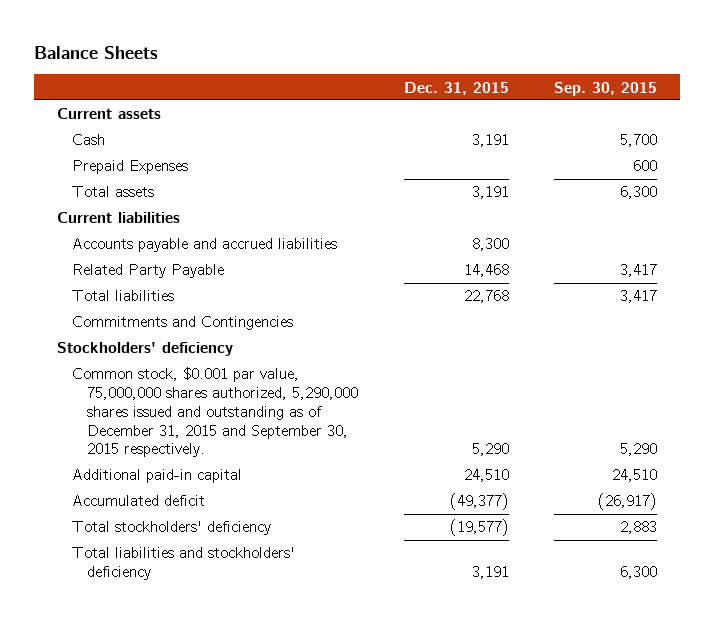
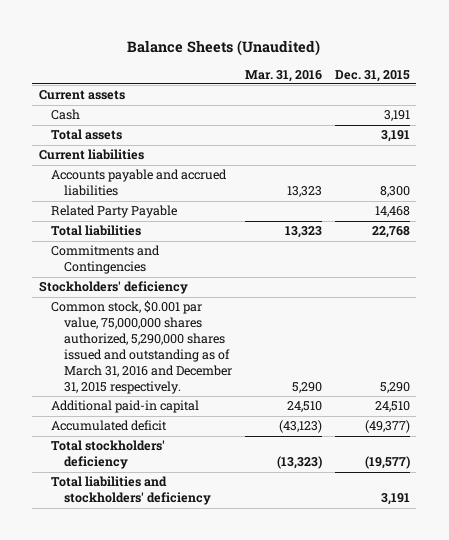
- Balance Sheets
+ Balance Sheets (Unaudited)
- | Dec. 31, 2015 | Sep. 30, 2015
+ | Mar. 31, 2016 | Dec. 31, 2015
- Prepaid Expenses | | 600
- Common stock, $0.001 par value, 75,000,000 shares authorized, 5,290,000 shares issued and outstanding as of December 31, 2015 and September 30, 2015 respectively. | 5,290 | 5,290
+ Common stock, $0.001 par value, 75,000,000 shares authorized, 5,290,000 shares issued and outstanding as of March 31, 2016 and December 31, 2015 respectively. | 5,290 | 5,290

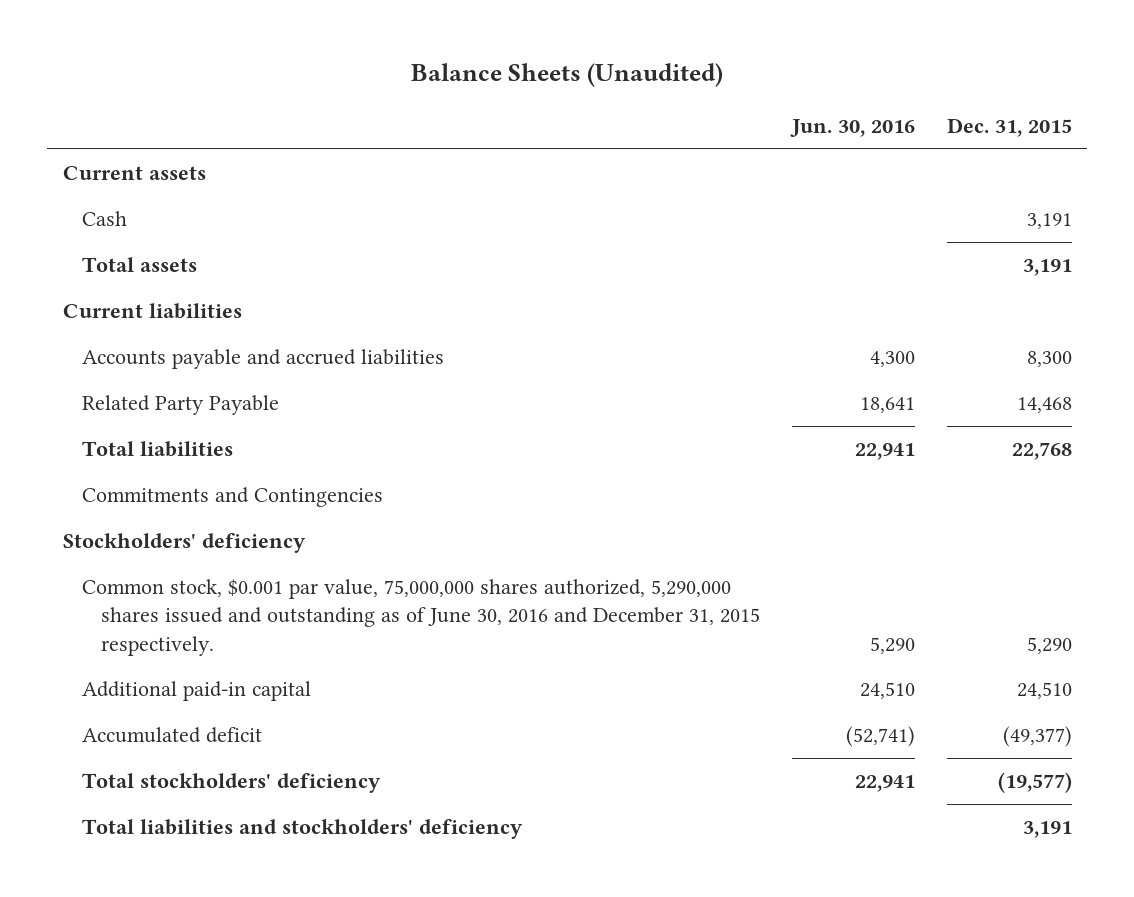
- | Mar. 31, 2016 | Dec. 31, 2015
+ | Jun. 30, 2016 | Dec. 31, 2015
- Common stock, $0.001 par value, 75,000,000 shares authorized, 5,290,000 shares issued and outstanding as of March 31, 2016 and December 31, 2015 respectively. | 5,290 | 5,290
+ Common stock, $0.001 par value, 75,000,000 shares authorized, 5,290,000 shares issued and outstanding as of June 30, 2016 and December 31, 2015 respectively. | 5,290 | 5,290

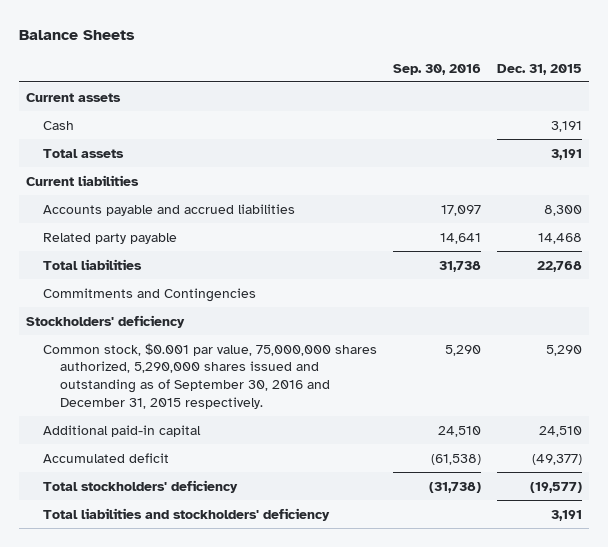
- Balance Sheets (Unaudited)
+ Balance Sheets
- | Jun. 30, 2016 | Dec. 31, 2015
+ | Sep. 30, 2016 | Dec. 31, 2015
- Related Party Payable | 18,641 | 14,468
+ Related party payable | 14,641 | 14,468
- Common stock, $0.001 par value, 75,000,000 shares authorized, 5,290,000 shares issued and outstanding as of June 30, 2016 and December 31, 2015 respectively. | 5,290 | 5,290
+ Common stock, $0.001 par value, 75,000,000 shares authorized, 5,290,000 shares issued and outstanding as of September 30, 2016 and December 31, 2015 respectively. | 5,290 | 5,290

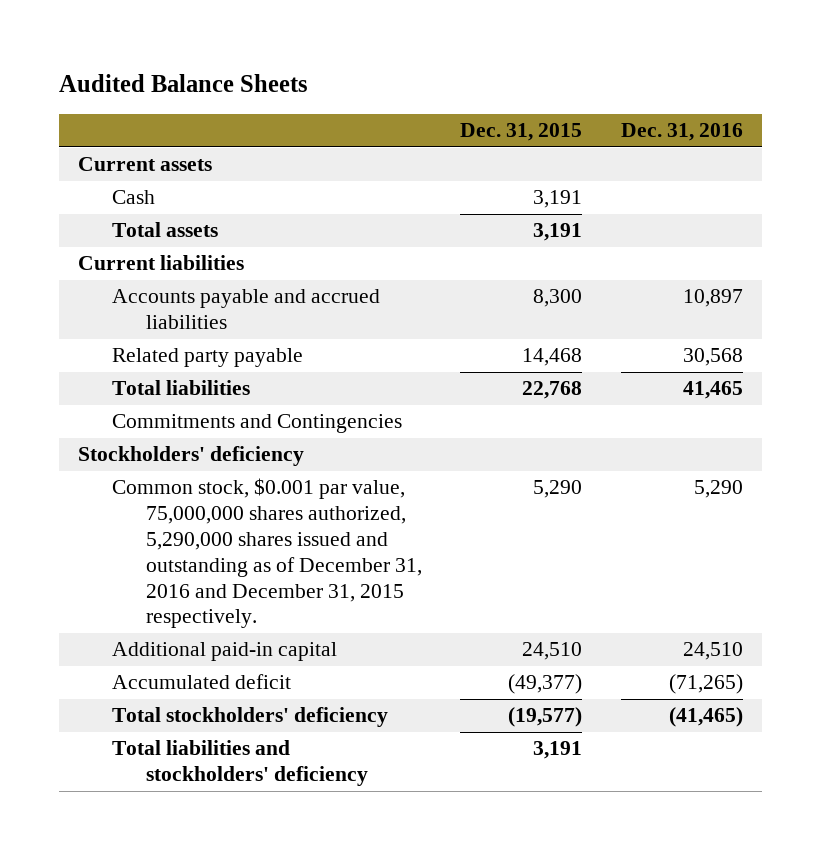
- Balance Sheets
+ Audited Balance Sheets
- | Sep. 30, 2016 | Dec. 31, 2015
+ | Dec. 31, 2015 | Dec. 31, 2016
- Common stock, $0.001 par value, 75,000,000 shares authorized, 5,290,000 shares issued and outstanding as of September 30, 2016 and December 31, 2015 respectively. | 5,290 | 5,290
+ Common stock, $0.001 par value, 75,000,000 shares authorized, 5,290,000 shares issued and outstanding as of December 31, 2016 and December 31, 2015 respectively. | 5,290 | 5,290

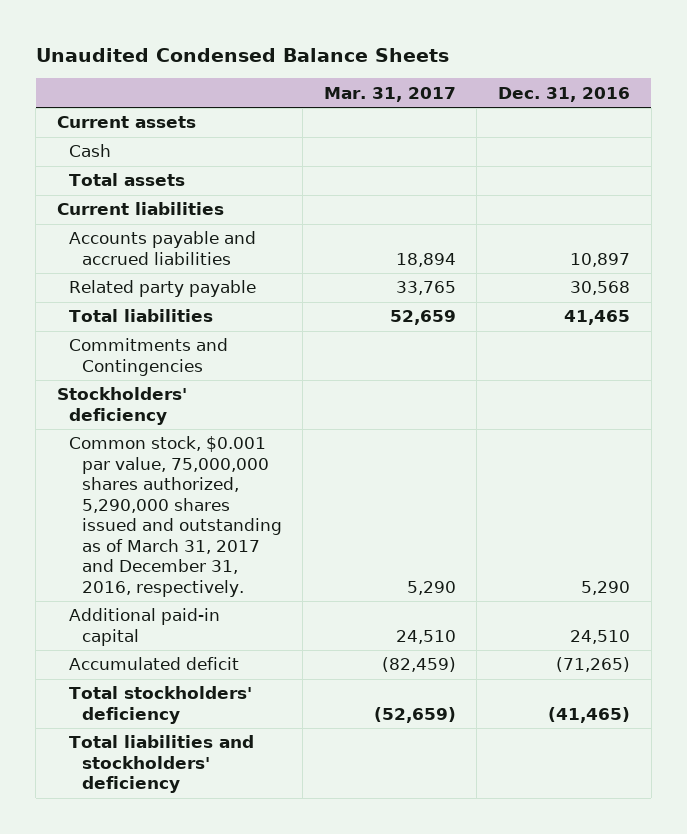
- Audited Balance Sheets
+ Unaudited Condensed Balance Sheets
- | Dec. 31, 2015 | Dec. 31, 2016
+ | Mar. 31, 2017 | Dec. 31, 2016
- Common stock, $0.001 par value, 75,000,000 shares authorized, 5,290,000 shares issued and outstanding as of December 31, 2016 and December 31, 2015 respectively. | 5,290 | 5,290
+ Common stock, $0.001 par value, 75,000,000 shares authorized, 5,290,000 shares issued and outstanding as of March 31, 2017 and December 31, 2016, respectively. | 5,290 | 5,290

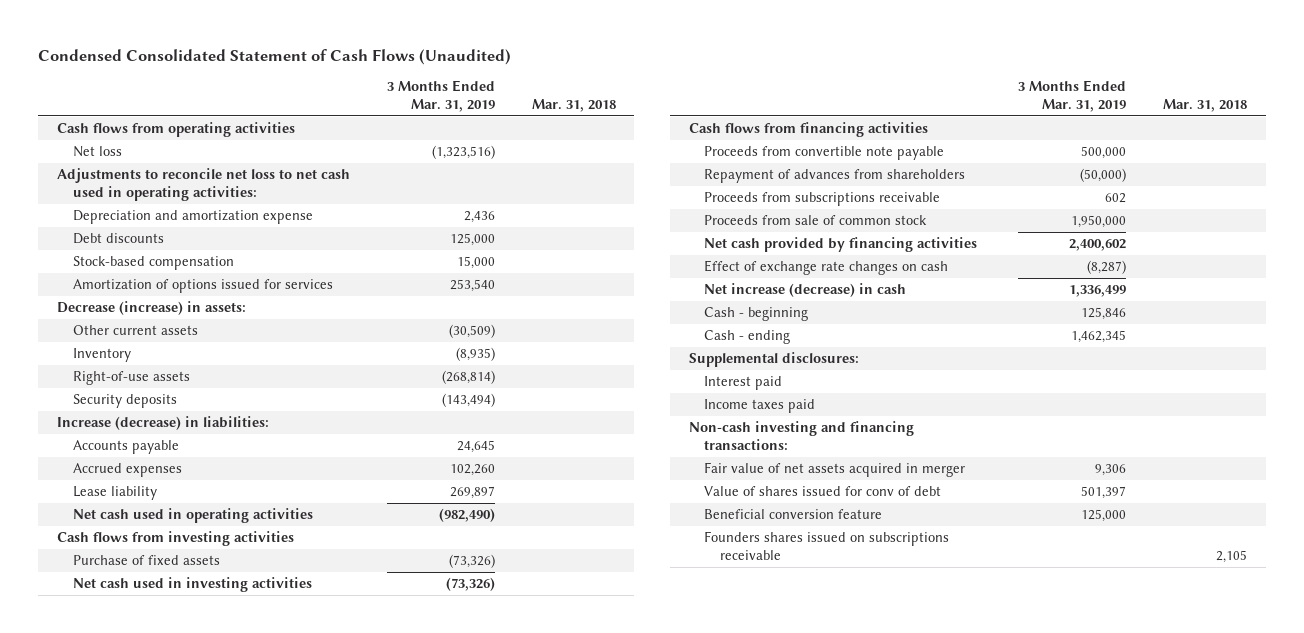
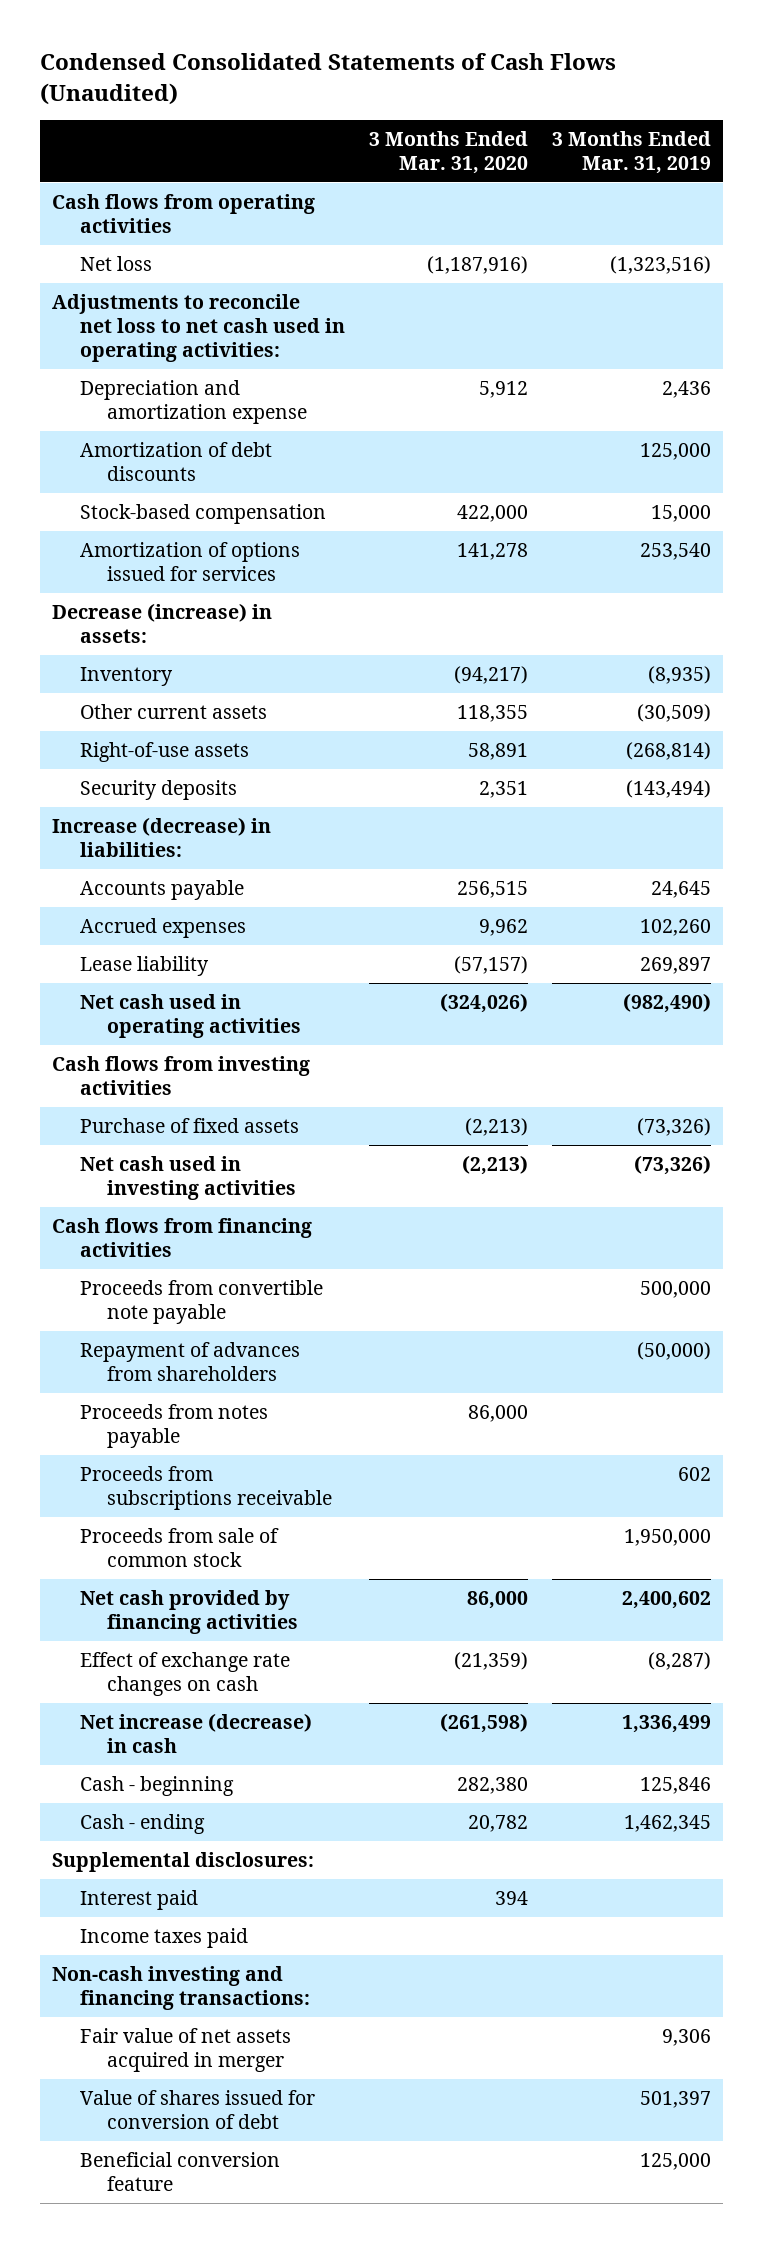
- Condensed Consolidated Statement of Cash Flows (Unaudited)
+ Condensed Consolidated Statements of Cash Flows (Unaudited)
- | 3 Months Ended Mar. 31, 2019 | Mar. 31, 2018
+ | 3 Months Ended Mar. 31, 2020 | 3 Months Ended Mar. 31, 2019
- Debt discounts | 125,000 |
+ Amortization of debt discounts | | 125,000
moved down: Other current assets | 118,355 | (30,509)
+ Proceeds from notes payable | 86,000 |
- Value of shares issued for conv of debt | 501,397 |
+ Value of shares issued for conversion of debt | | 501,397
- Founders shares issued on subscriptions receivable | | 2,105

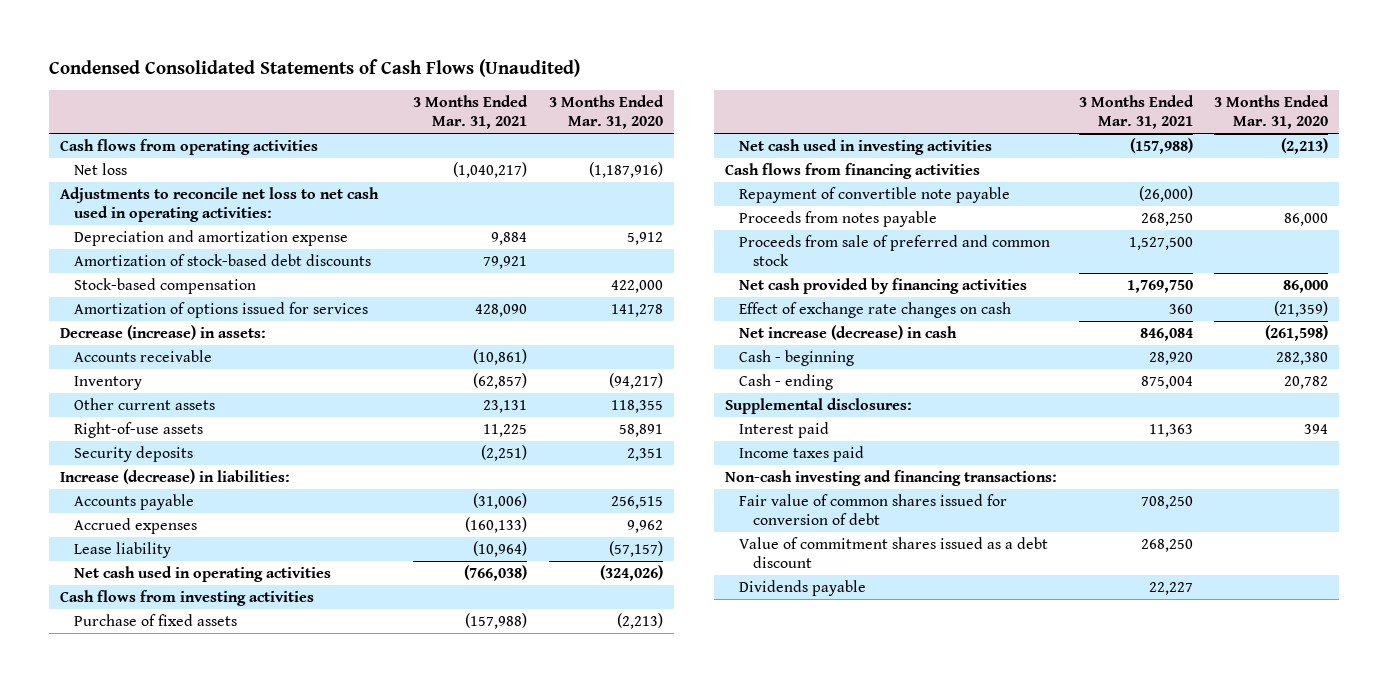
- | 3 Months Ended Mar. 31, 2020 | 3 Months Ended Mar. 31, 2019
+ | 3 Months Ended Mar. 31, 2021 | 3 Months Ended Mar. 31, 2020
- Amortization of debt discounts | | 125,000
+ Amortization of stock-based debt discounts | 79,921 |
+ Accounts receivable | (10,861) |
- Proceeds from convertible note payable | | 500,000
- Repayment of advances from shareholders | | (50,000)
+ Repayment of convertible note payable | (26,000) |
- Proceeds from subscriptions receivable | | 602
- Proceeds from sale of common stock | | 1,950,000
+ Proceeds from sale of preferred and common stock | 1,527,500 |
- Fair value of net assets acquired in merger | | 9,306
- Value of shares issued for conversion of debt | | 501,397
- Beneficial conversion feature | | 125,000
+ Fair value of common shares issued for conversion of debt | 708,250 |
+ Value of commitment shares issued as a debt discount | 268,250 |
+ Dividends payable | 22,227 |

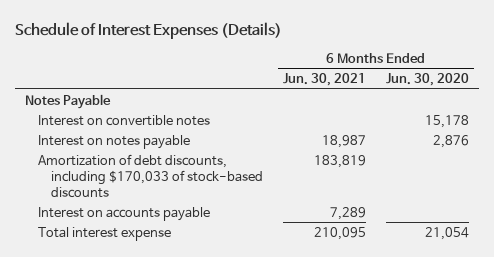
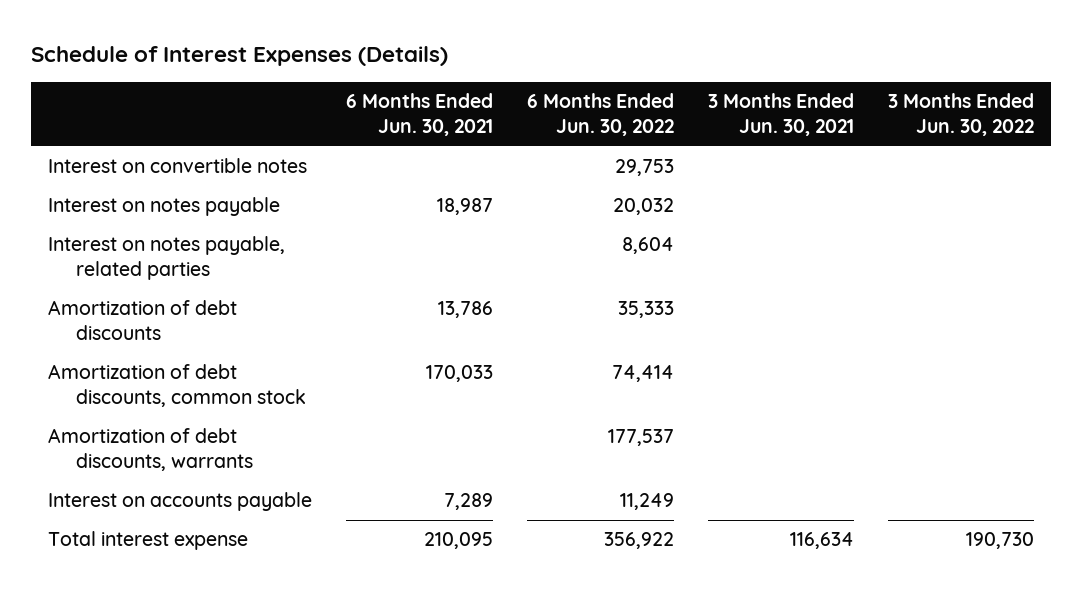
- | 6 Months Ended Jun. 30, 2021 | 6 Months Ended Jun. 30, 2020
+ | 6 Months Ended Jun. 30, 2021 | 6 Months Ended Jun. 30, 2022 | 3 Months Ended Jun. 30, 2021 | 3 Months Ended Jun. 30, 2022
- Notes Payable
- Amortization of debt discounts, including $170,033 of stock-based discounts | 183,819 |
+ Interest on notes payable, related parties | | 8,604 | |
+ Amortization of debt discounts | 13,786 | 35,333 | |
+ Amortization of debt discounts, common stock | 170,033 | 74,414 | |
+ Amortization of debt discounts, warrants | | 177,537 | |

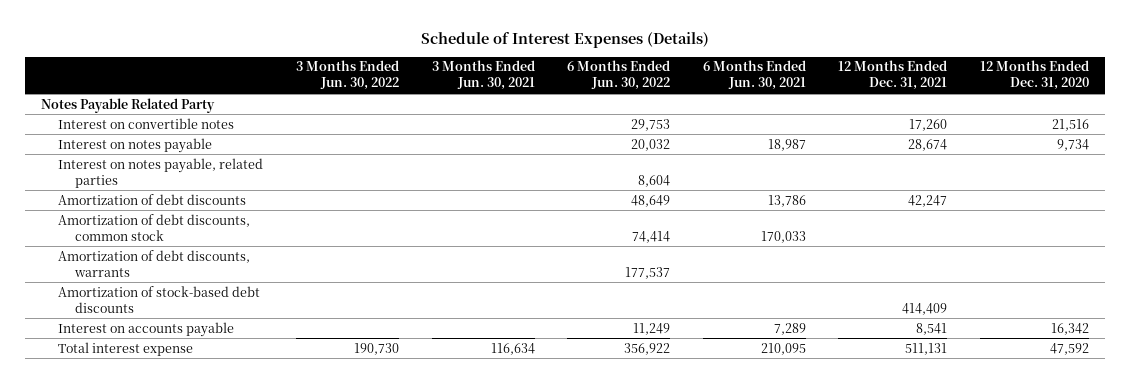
- | 6 Months Ended Jun. 30, 2021 | 6 Months Ended Jun. 30, 2022 | 3 Months Ended Jun. 30, 2021 | 3 Months Ended Jun. 30, 2022
+ | 3 Months Ended Jun. 30, 2022 | 3 Months Ended Jun. 30, 2021 | 6 Months Ended Jun. 30, 2022 | 6 Months Ended Jun. 30, 2021 | 12 Months Ended Dec. 31, 2021 | 12 Months Ended Dec. 31, 2020
+ Notes Payable Related Party
- Amortization of debt discounts | 13,786 | 35,333 | |
+ Amortization of debt discounts | | | 48,649 | 13,786 | 42,247 |
+ Amortization of stock-based debt discounts | | | | | 414,409 |

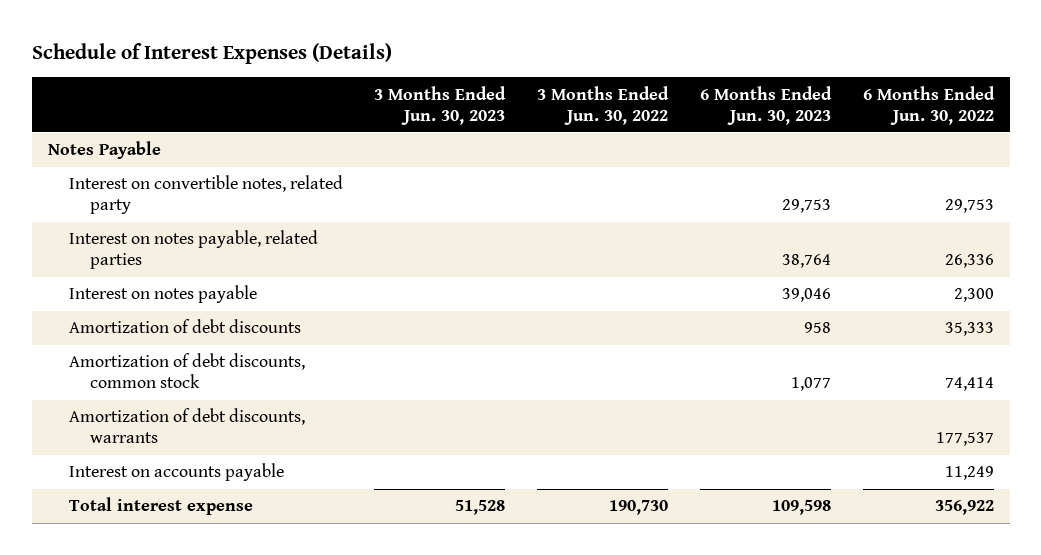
- | 3 Months Ended Jun. 30, 2022 | 3 Months Ended Jun. 30, 2021 | 6 Months Ended Jun. 30, 2022 | 6 Months Ended Jun. 30, 2021 | 12 Months Ended Dec. 31, 2021 | 12 Months Ended Dec. 31, 2020
+ | 3 Months Ended Jun. 30, 2023 | 3 Months Ended Jun. 30, 2022 | 6 Months Ended Jun. 30, 2023 | 6 Months Ended Jun. 30, 2022
- Notes Payable Related Party
- Interest on convertible notes | | | 29,753 | | 17,260 | 21,516
- Interest on notes payable | | | 20,032 | 18,987 | 28,674 | 9,734
- Interest on notes payable, related parties | | | 8,604 | | |
- Amortization of debt discounts | | | 48,649 | 13,786 | 42,247 |
+ Notes Payable
+ Interest on convertible notes, related party | | | 29,753 | 29,753
+ Interest on notes payable, related parties | | | 38,764 | 26,336
+ Interest on notes payable | | | 39,046 | 2,300
+ Amortization of debt discounts | | | 958 | 35,333
- Amortization of stock-based debt discounts | | | | | 414,409 |

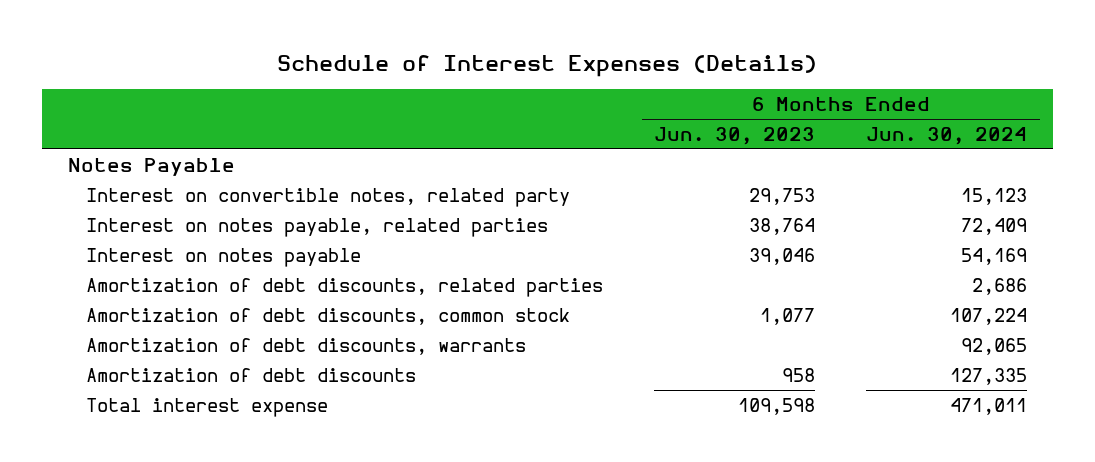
- | 3 Months Ended Jun. 30, 2023 | 3 Months Ended Jun. 30, 2022 | 6 Months Ended Jun. 30, 2023 | 6 Months Ended Jun. 30, 2022
+ | 6 Months Ended Jun. 30, 2023 | 6 Months Ended Jun. 30, 2024
+ Amortization of debt discounts, related parties | | 2,686
- Interest on accounts payable | | | | 11,249
moved down: Amortization of debt discounts | 958 | 127,335

